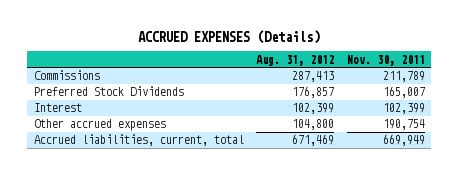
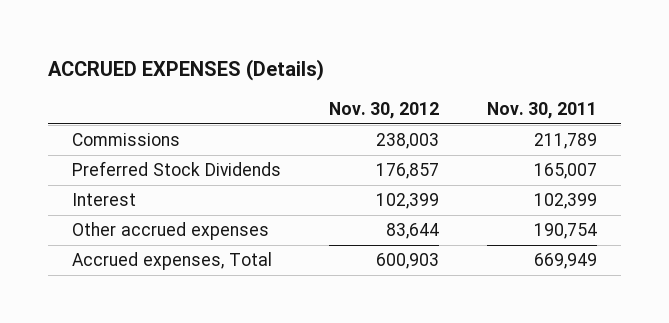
- | Aug. 31, 2012 | Nov. 30, 2011
+ | Nov. 30, 2012 | Nov. 30, 2011
- Accrued liabilities, current, total | 671,469 | 669,949
+ Accrued expenses, Total | 600,903 | 669,949

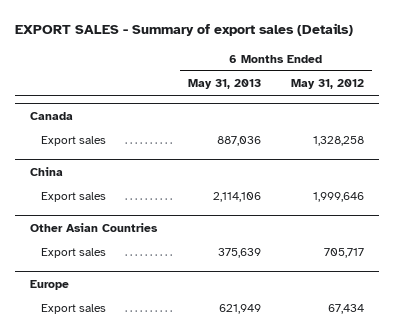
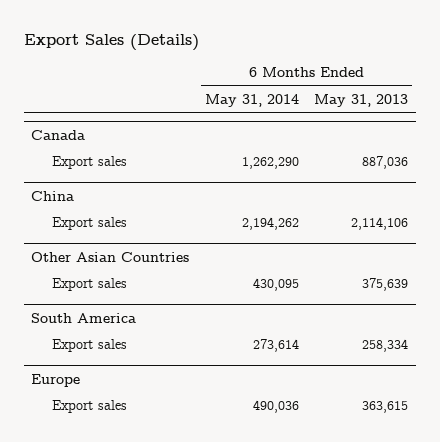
- EXPORT SALES - Summary of export sales (Details)
+ Export Sales (Details)
- | 6 Months Ended May 31, 2013 | 6 Months Ended May 31, 2012
+ | 6 Months Ended May 31, 2014 | 6 Months Ended May 31, 2013
+ South America
+ Export sales | 273,614 | 258,334
@ Europe
- Export sales | 621,949 | 67,434
+ Export sales | 490,036 | 363,615

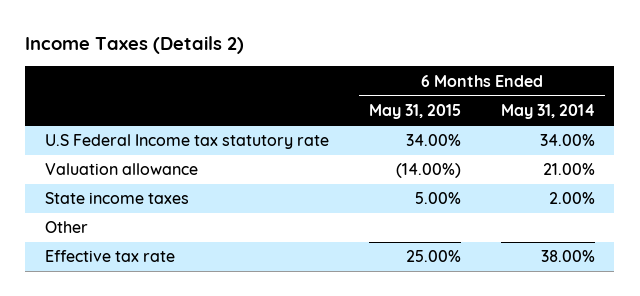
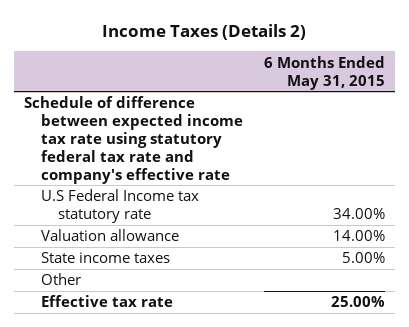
- | 6 Months Ended May 31, 2015 | 6 Months Ended May 31, 2014
+ | 6 Months Ended May 31, 2015
+ Schedule of difference between expected income tax rate using statutory federal tax rate and company's effective rate
- Valuation allowance | (14.00%) | 21.00%
+ Valuation allowance | 14.00%

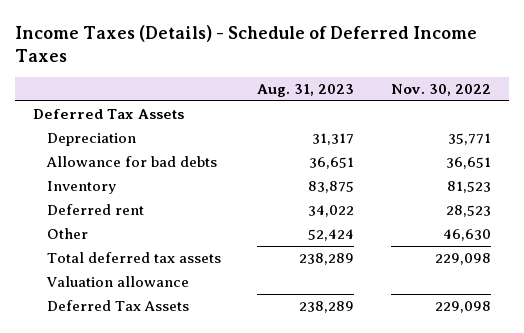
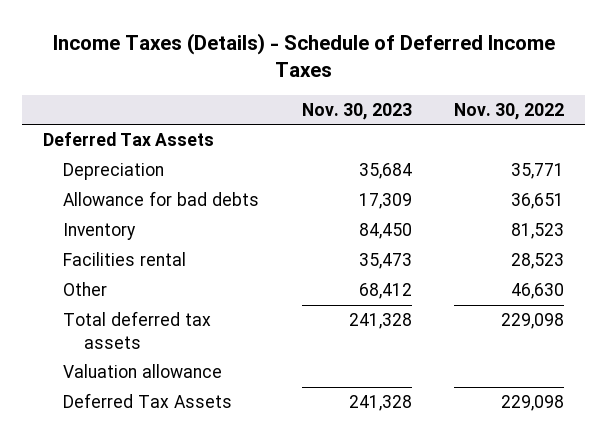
- | Aug. 31, 2023 | Nov. 30, 2022
+ | Nov. 30, 2023 | Nov. 30, 2022
- Deferred rent | 34,022 | 28,523
+ Facilities rental | 35,473 | 28,523

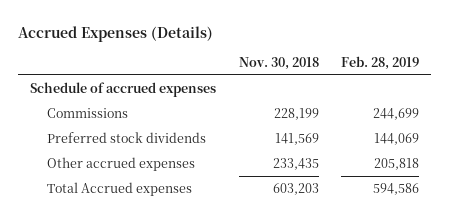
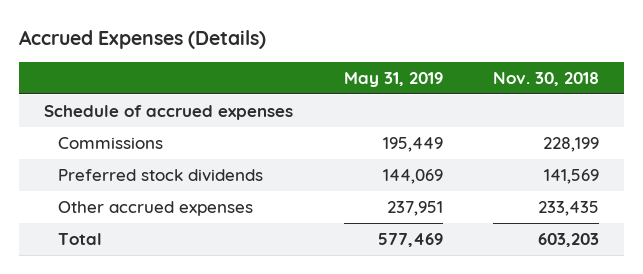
- | Nov. 30, 2018 | Feb. 28, 2019
+ | May 31, 2019 | Nov. 30, 2018
- Total Accrued expenses | 603,203 | 594,586
+ Total | 577,469 | 603,203

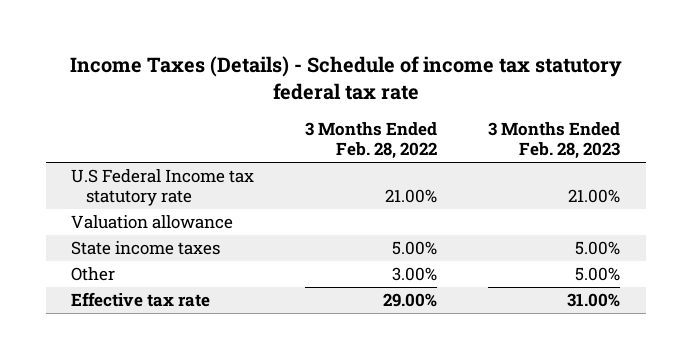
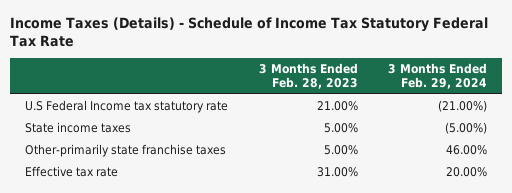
- Income Taxes (Details) - Schedule of income tax statutory federal tax rate
+ Income Taxes (Details) - Schedule of Income Tax Statutory Federal Tax Rate
- | 3 Months Ended Feb. 28, 2022 | 3 Months Ended Feb. 28, 2023
+ | 3 Months Ended Feb. 28, 2023 | 3 Months Ended Feb. 29, 2024
- Valuation allowance
- Other | 3.00% | 5.00%
+ Other-primarily state franchise taxes | 5.00% | 46.00%

